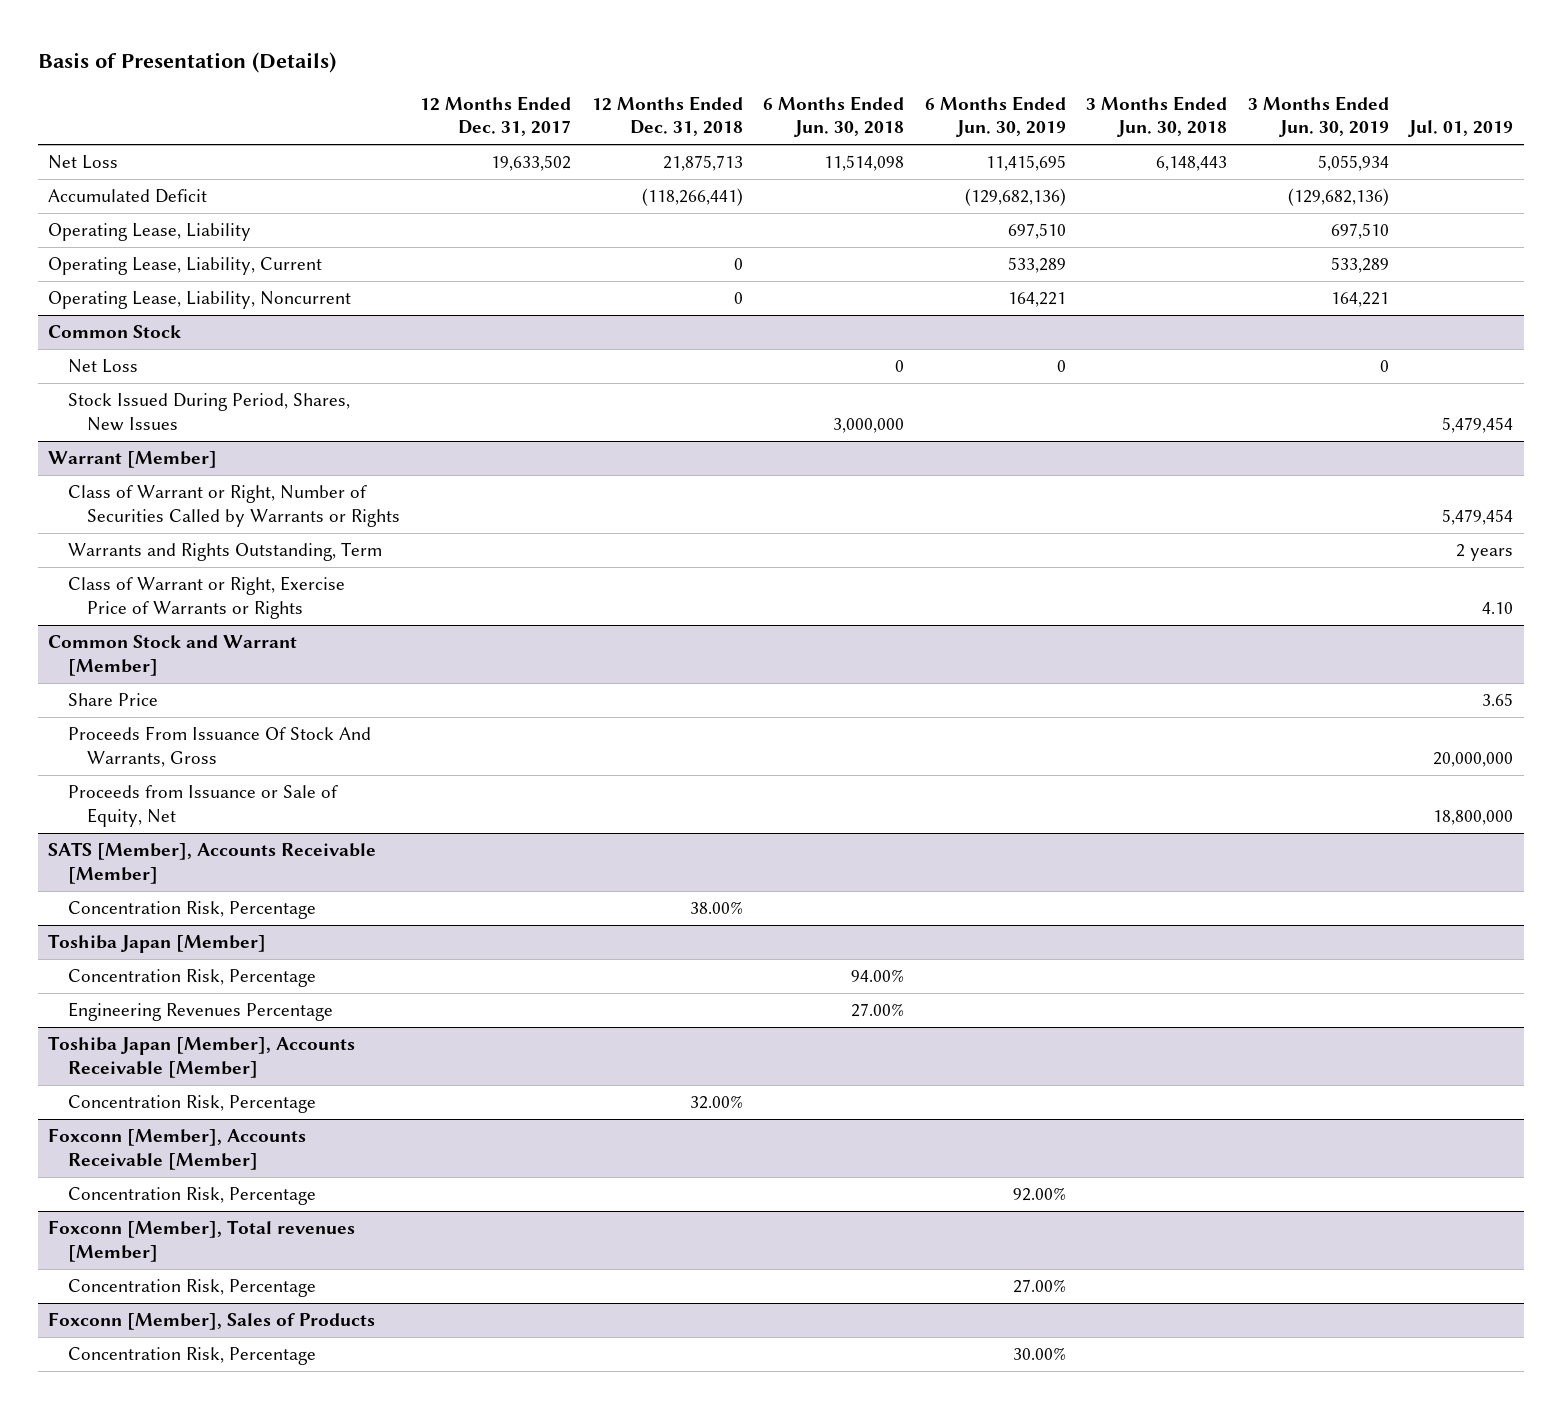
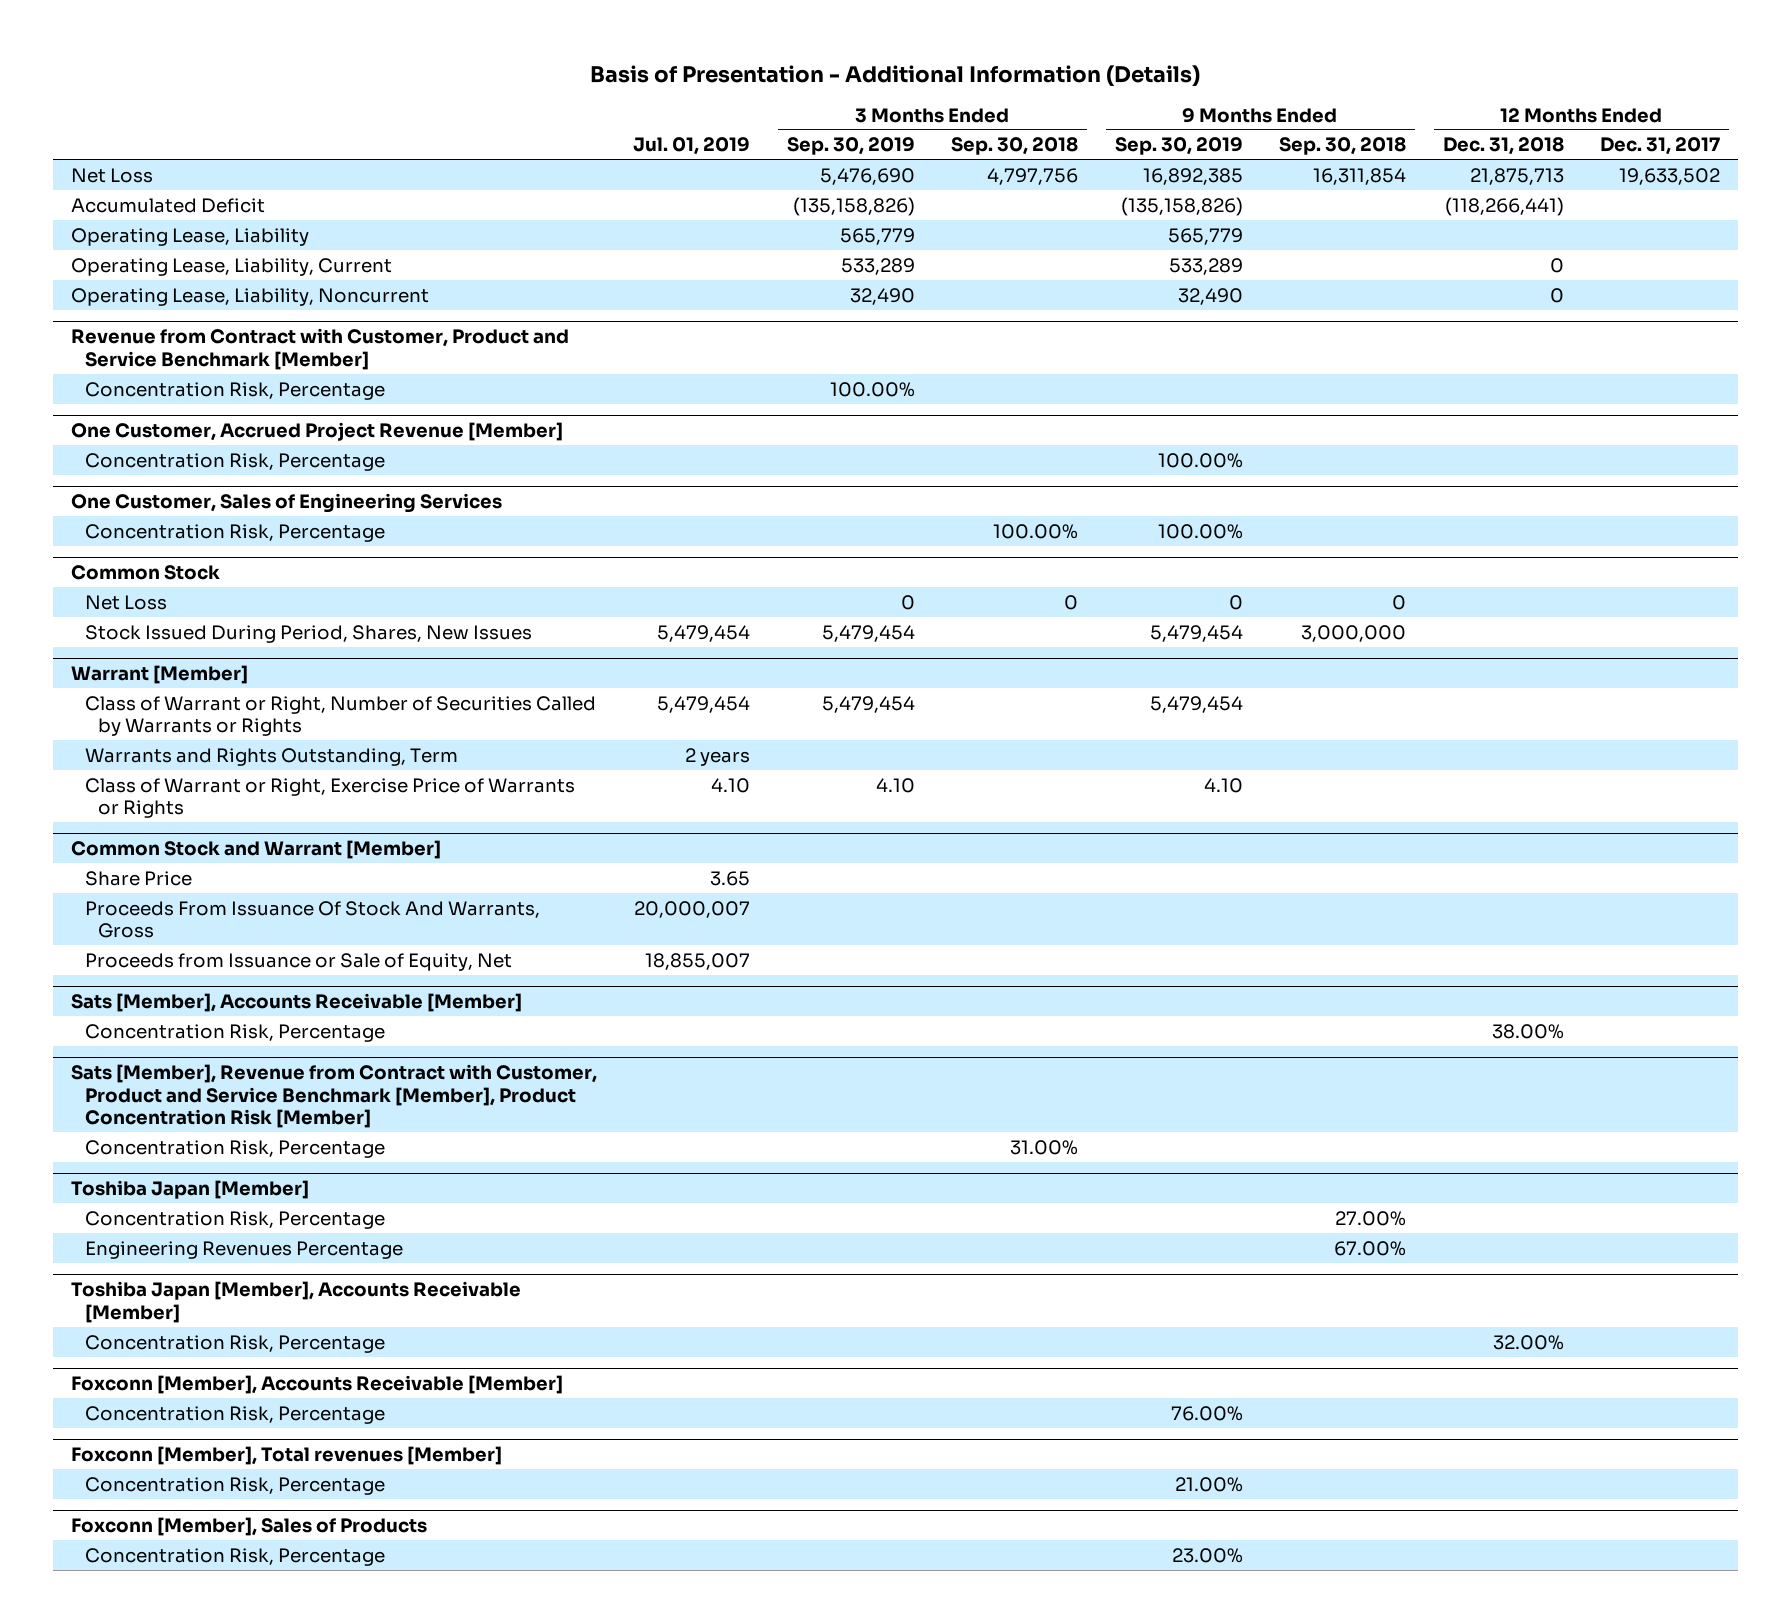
- Basis of Presentation (Details)
+ Basis of Presentation - Additional Information (Details)
- | 12 Months Ended Dec. 31, 2017 | 12 Months Ended Dec. 31, 2018 | 6 Months Ended Jun. 30, 2018 | 6 Months Ended Jun. 30, 2019 | 3 Months Ended Jun. 30, 2018 | 3 Months Ended Jun. 30, 2019 | Jul. 01, 2019
+ | Jul. 01, 2019 | 3 Months Ended Sep. 30, 2019 | 3 Months Ended Sep. 30, 2018 | 9 Months Ended Sep. 30, 2019 | 9 Months Ended Sep. 30, 2018 | 12 Months Ended Dec. 31, 2018 | 12 Months Ended Dec. 31, 2017
+ Revenue from Contract with Customer, Product and Service Benchmark [Member]
+ Concentration Risk, Percentage | | 100.00% | | | | |
+ One Customer, Accrued Project Revenue [Member]
+ Concentration Risk, Percentage | | | | 100.00% | | |
+ One Customer, Sales of Engineering Services
+ Concentration Risk, Percentage | | | 100.00% | 100.00% | | |
@ Common Stock and Warrant [Member]
- Proceeds From Issuance Of Stock And Warrants, Gross | | | | | | | 20,000,000
- Proceeds from Issuance or Sale of Equity, Net | | | | | | | 18,800,000
- SATS [Member], Accounts Receivable [Member]
@ Common Stock and Warrant [Member]
+ Proceeds From Issuance Of Stock And Warrants, Gross | 20,000,007 | | | | | |
+ Proceeds from Issuance or Sale of Equity, Net | 18,855,007 | | | | | |
+ Sats [Member], Accounts Receivable [Member]
+ Sats [Member], Revenue from Contract with Customer, Product and Service Benchmark [Member], Product Concentration Risk [Member]
+ Concentration Risk, Percentage | | | 31.00% | | | |

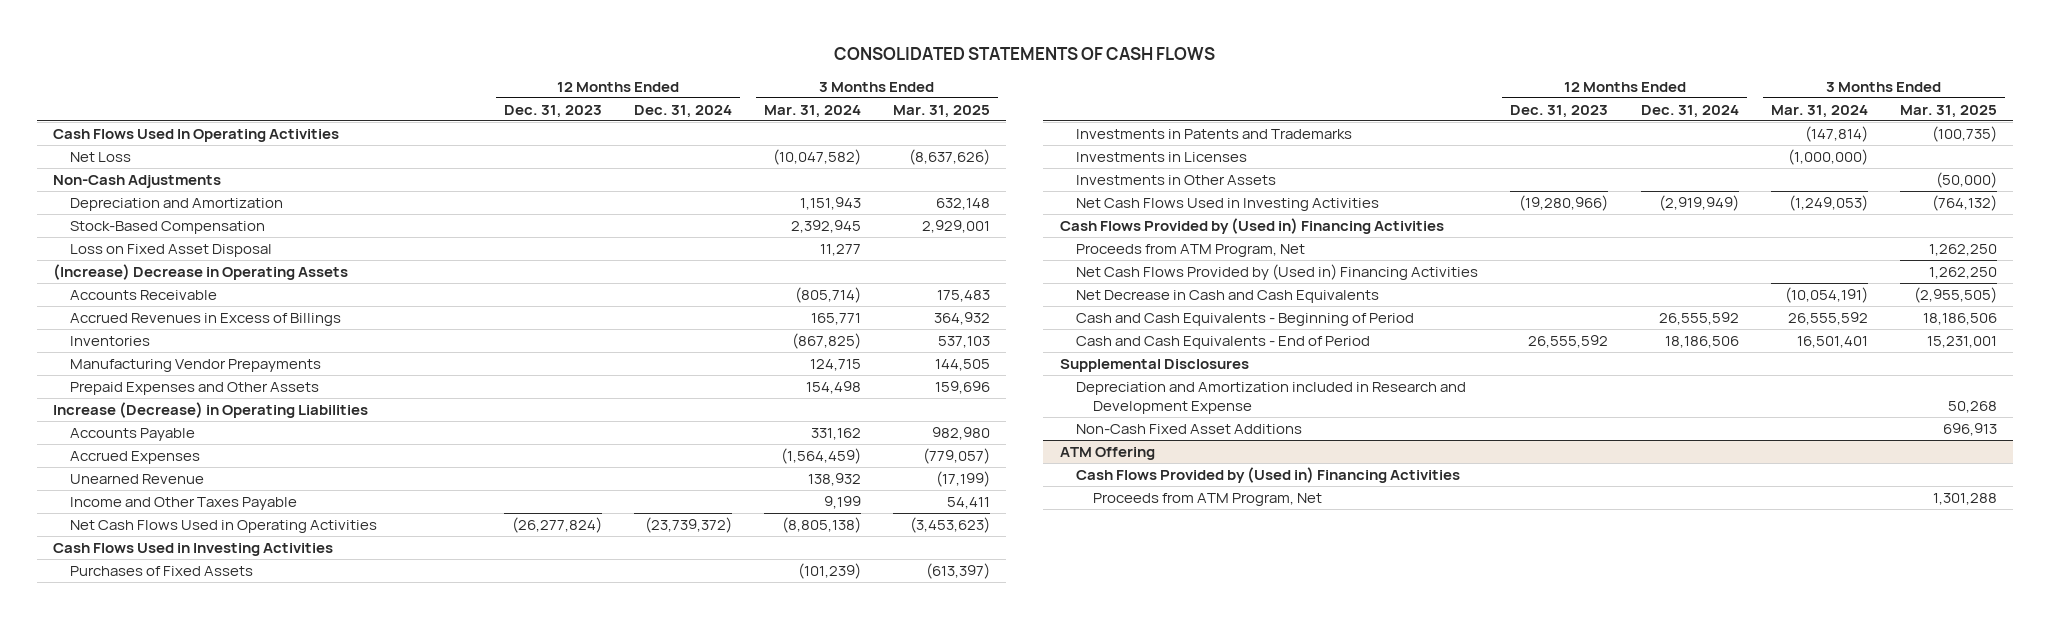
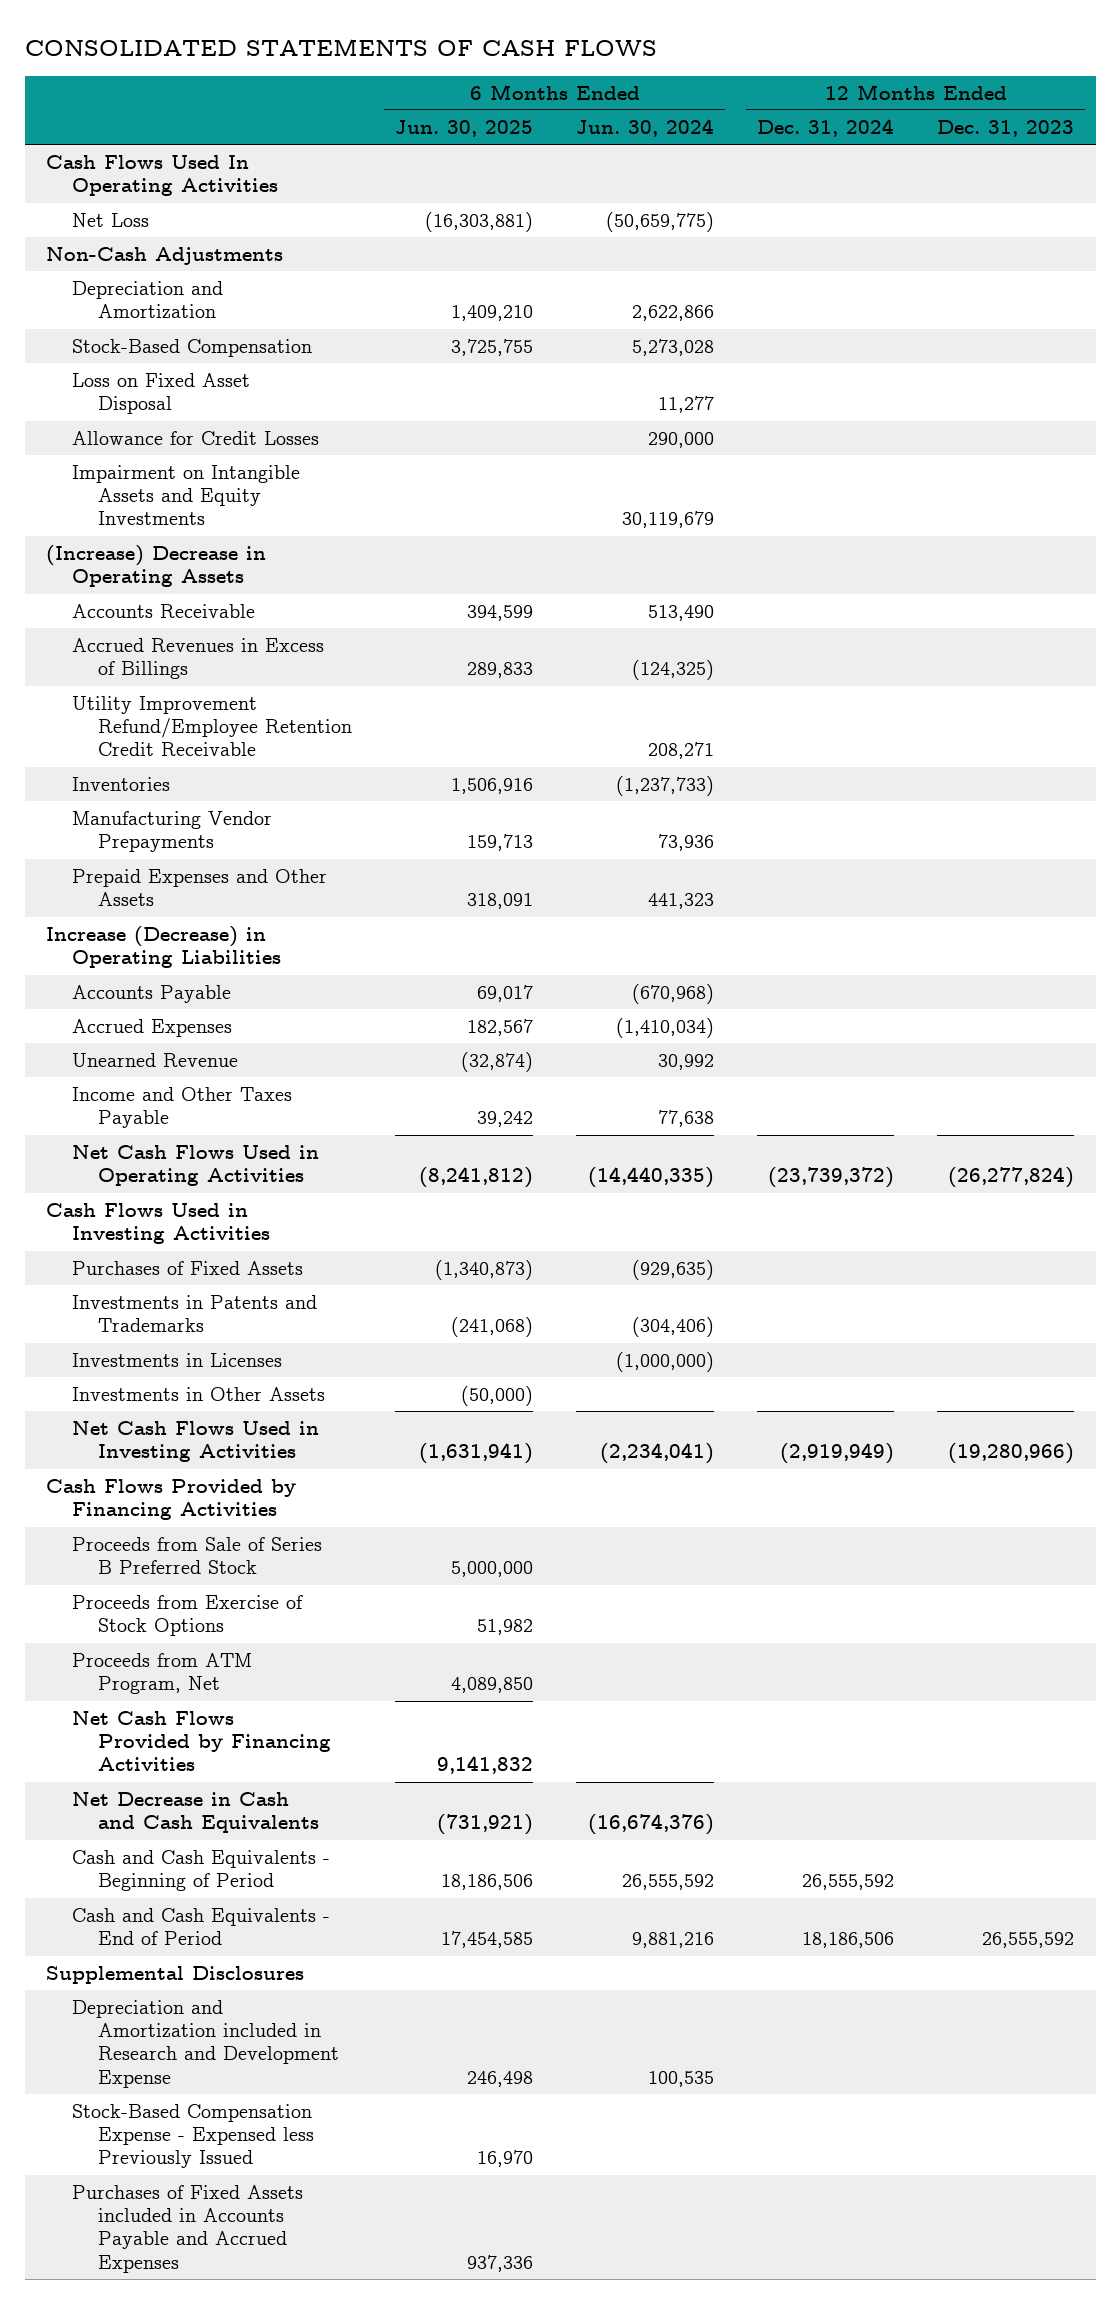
- | 12 Months Ended Dec. 31, 2023 | 12 Months Ended Dec. 31, 2024 | 3 Months Ended Mar. 31, 2024 | 3 Months Ended Mar. 31, 2025
+ | 6 Months Ended Jun. 30, 2025 | 6 Months Ended Jun. 30, 2024 | 12 Months Ended Dec. 31, 2024 | 12 Months Ended Dec. 31, 2023
+ Allowance for Credit Losses | | 290,000 | |
+ Impairment on Intangible Assets and Equity Investments | | 30,119,679 | |
+ Utility Improvement Refund/Employee Retention Credit Receivable | | 208,271 | |
- Cash Flows Provided by (Used in) Financing Activities
+ Cash Flows Provided by Financing Activities
+ Proceeds from Sale of Series B Preferred Stock | 5,000,000 | | |
+ Proceeds from Exercise of Stock Options | 51,982 | | |
- Net Cash Flows Provided by (Used in) Financing Activities | | | | 1,262,250
+ Net Cash Flows Provided by Financing Activities | 9,141,832 | | |
- Non-Cash Fixed Asset Additions | | | | 696,913
- ATM Offering
- Cash Flows Provided by (Used in) Financing Activities
- Proceeds from ATM Program, Net | | | | 1,301,288
+ Stock-Based Compensation Expense - Expensed less Previously Issued | 16,970 | | |
+ Purchases of Fixed Assets included in Accounts Payable and Accrued Expenses | 937,336 | | |

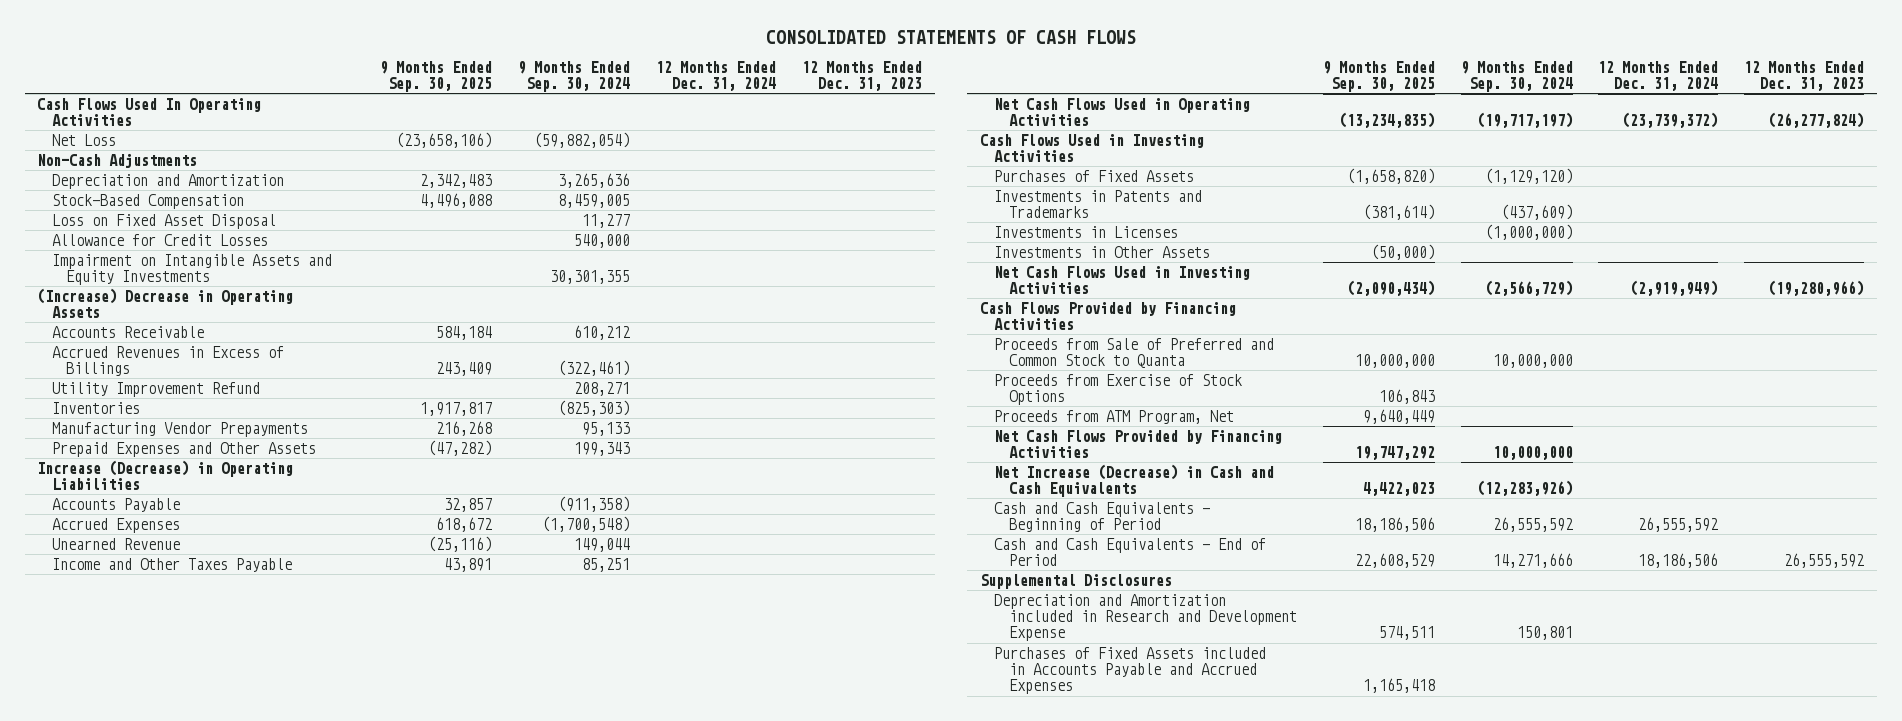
- | 6 Months Ended Jun. 30, 2025 | 6 Months Ended Jun. 30, 2024 | 12 Months Ended Dec. 31, 2024 | 12 Months Ended Dec. 31, 2023
+ | 9 Months Ended Sep. 30, 2025 | 9 Months Ended Sep. 30, 2024 | 12 Months Ended Dec. 31, 2024 | 12 Months Ended Dec. 31, 2023
- Utility Improvement Refund/Employee Retention Credit Receivable | | 208,271 | |
+ Utility Improvement Refund | | 208,271 | |
- Proceeds from Sale of Series B Preferred Stock | 5,000,000 | | |
+ Proceeds from Sale of Preferred and Common Stock to Quanta | 10,000,000 | 10,000,000 | |
- Net Decrease in Cash and Cash Equivalents | (731,921) | (16,674,376) | |
+ Net Increase (Decrease) in Cash and Cash Equivalents | 4,422,023 | (12,283,926) | |
- Stock-Based Compensation Expense - Expensed less Previously Issued | 16,970 | | |

